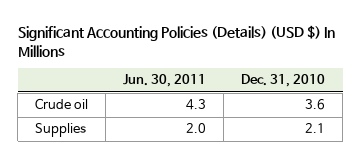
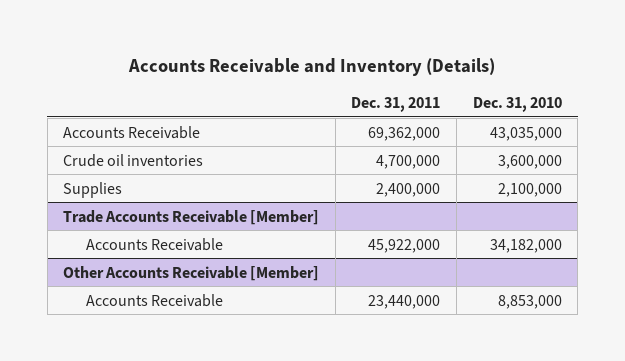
- Significant Accounting Policies (Details) (USD $) In Millions
+ Accounts Receivable and Inventory (Details)
- | Jun. 30, 2011 | Dec. 31, 2010
+ | Dec. 31, 2011 | Dec. 31, 2010
- Crude oil | 4.3 | 3.6
- Supplies | 2.0 | 2.1
+ Accounts Receivable | 69,362,000 | 43,035,000
+ Crude oil inventories | 4,700,000 | 3,600,000
+ Supplies | 2,400,000 | 2,100,000
+ Trade Accounts Receivable [Member]
+ Accounts Receivable | 45,922,000 | 34,182,000
+ Other Accounts Receivable [Member]
+ Accounts Receivable | 23,440,000 | 8,853,000

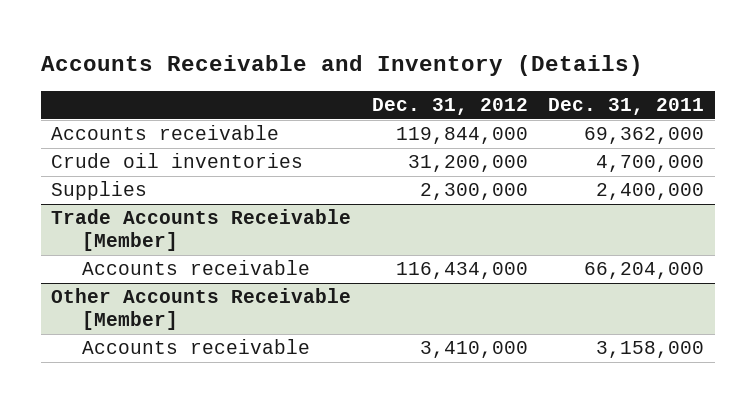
- | Dec. 31, 2011 | Dec. 31, 2010
+ | Dec. 31, 2012 | Dec. 31, 2011
- Accounts Receivable | 69,362,000 | 43,035,000
+ Accounts receivable | 119,844,000 | 69,362,000
@ Trade Accounts Receivable [Member]
- Accounts Receivable | 45,922,000 | 34,182,000
+ Accounts receivable | 116,434,000 | 66,204,000
@ Other Accounts Receivable [Member]
- Accounts Receivable | 23,440,000 | 8,853,000
+ Accounts receivable | 3,410,000 | 3,158,000

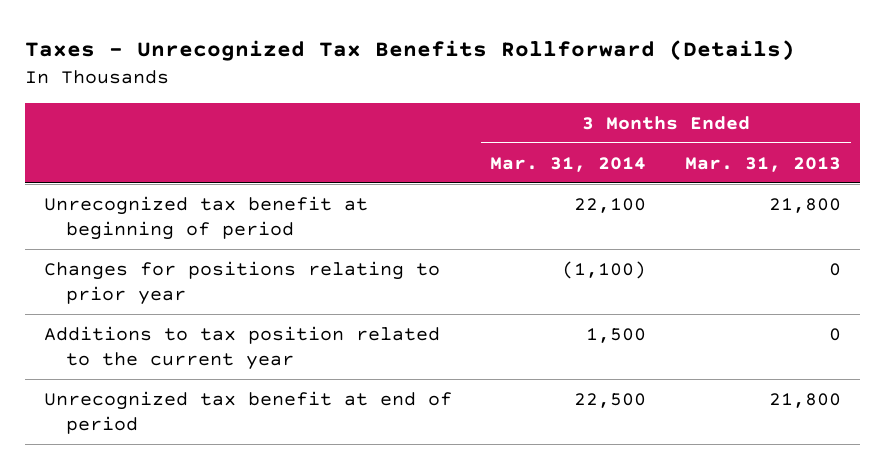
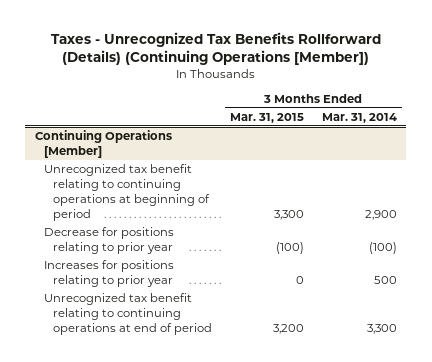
- Taxes - Unrecognized Tax Benefits Rollforward (Details)
+ Taxes - Unrecognized Tax Benefits Rollforward (Details) (Continuing Operations [Member])
- | 3 Months Ended Mar. 31, 2014 | 3 Months Ended Mar. 31, 2013
+ | 3 Months Ended Mar. 31, 2015 | 3 Months Ended Mar. 31, 2014
- Unrecognized tax benefit at beginning of period | 22,100 | 21,800
- Changes for positions relating to prior year | (1,100) | 0
- Additions to tax position related to the current year | 1,500 | 0
- Unrecognized tax benefit at end of period | 22,500 | 21,800
+ Continuing Operations [Member]
+ Unrecognized tax benefit relating to continuing operations at beginning of period | 3,300 | 2,900
+ Decrease for positions relating to prior year | (100) | (100)
+ Increases for positions relating to prior year | 0 | 500
+ Unrecognized tax benefit relating to continuing operations at end of period | 3,200 | 3,300

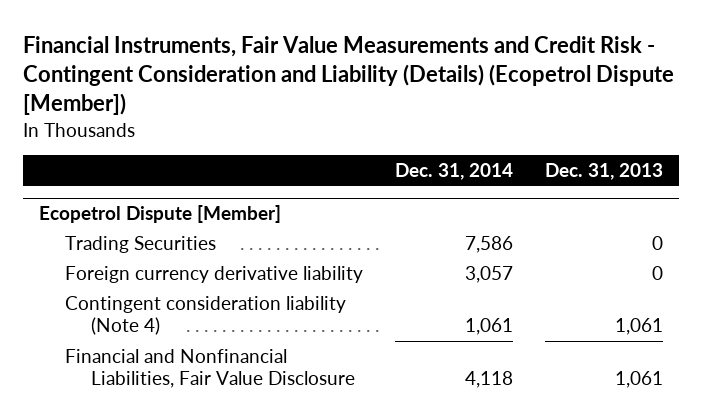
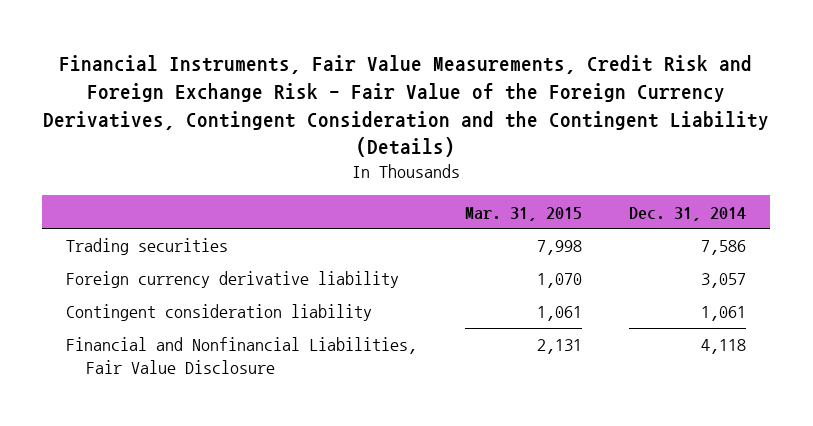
- Financial Instruments, Fair Value Measurements and Credit Risk - Contingent Consideration and Liability (Details) (Ecopetrol Dispute [Member])
+ Financial Instruments, Fair Value Measurements, Credit Risk and Foreign Exchange Risk - Fair Value of the Foreign Currency Derivatives, Contingent Consideration and the Contingent Liability (Details)
- | Dec. 31, 2014 | Dec. 31, 2013
+ | Mar. 31, 2015 | Dec. 31, 2014
- Ecopetrol Dispute [Member]
- Trading Securities | 7,586 | 0
+ Trading securities | 7,998 | 7,586
- Contingent consideration liability (Note 4) | 1,061 | 1,061
+ Contingent consideration liability | 1,061 | 1,061

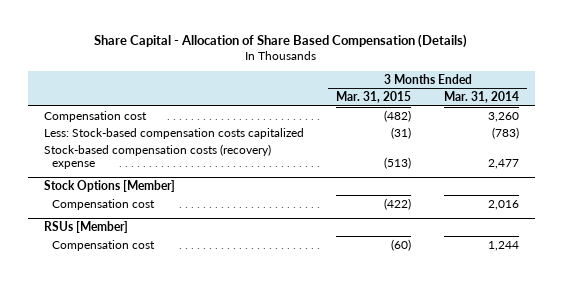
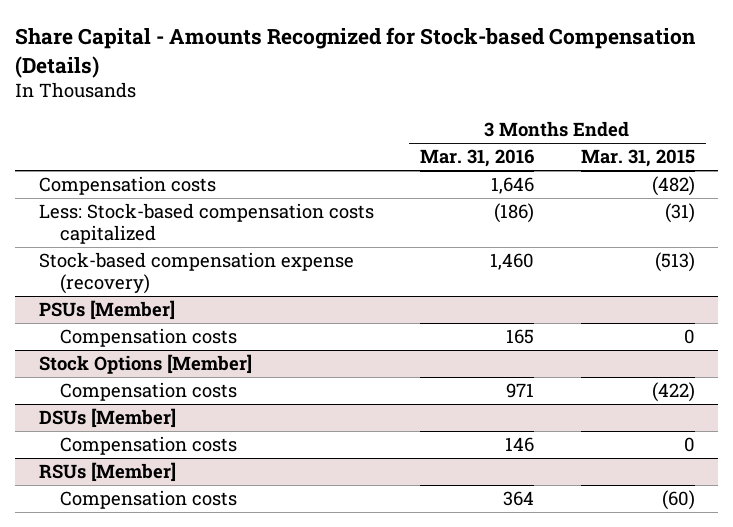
- Share Capital - Allocation of Share Based Compensation (Details)
+ Share Capital - Amounts Recognized for Stock-based Compensation (Details)
- | 3 Months Ended Mar. 31, 2015 | 3 Months Ended Mar. 31, 2014
+ | 3 Months Ended Mar. 31, 2016 | 3 Months Ended Mar. 31, 2015
- Compensation cost | (482) | 3,260
+ Compensation costs | 1,646 | (482)
- Stock-based compensation costs (recovery) expense | (513) | 2,477
+ Stock-based compensation expense (recovery) | 1,460 | (513)
+ PSUs [Member]
+ Compensation costs | 165 | 0
@ Stock Options [Member]
- Compensation cost | (422) | 2,016
+ Compensation costs | 971 | (422)
+ DSUs [Member]
+ Compensation costs | 146 | 0
@ RSUs [Member]
- Compensation cost | (60) | 1,244
+ Compensation costs | 364 | (60)

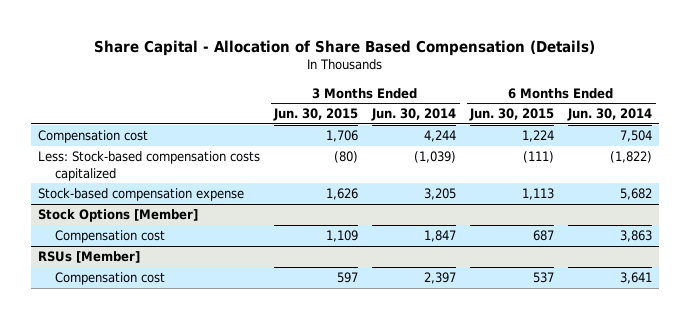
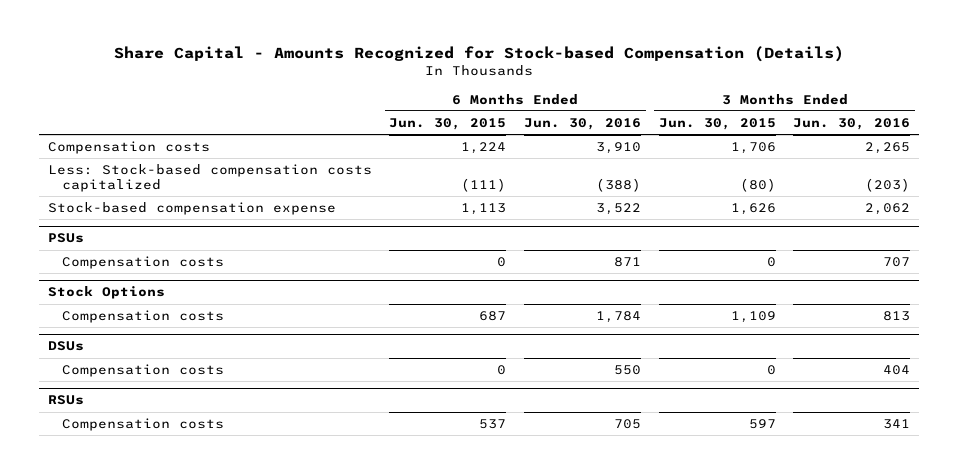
- Share Capital - Allocation of Share Based Compensation (Details)
+ Share Capital - Amounts Recognized for Stock-based Compensation (Details)
- | 3 Months Ended Jun. 30, 2015 | 3 Months Ended Jun. 30, 2014 | 6 Months Ended Jun. 30, 2015 | 6 Months Ended Jun. 30, 2014
+ | 6 Months Ended Jun. 30, 2015 | 6 Months Ended Jun. 30, 2016 | 3 Months Ended Jun. 30, 2015 | 3 Months Ended Jun. 30, 2016
- Compensation cost | 1,706 | 4,244 | 1,224 | 7,504
+ Compensation costs | 1,224 | 3,910 | 1,706 | 2,265
- Stock Options [Member]
- Compensation cost | 1,109 | 1,847 | 687 | 3,863
- RSUs [Member]
- Compensation cost | 597 | 2,397 | 537 | 3,641
+ PSUs
+ Compensation costs | 0 | 871 | 0 | 707
+ Stock Options
+ Compensation costs | 687 | 1,784 | 1,109 | 813
+ DSUs
+ Compensation costs | 0 | 550 | 0 | 404
+ RSUs
+ Compensation costs | 537 | 705 | 597 | 341

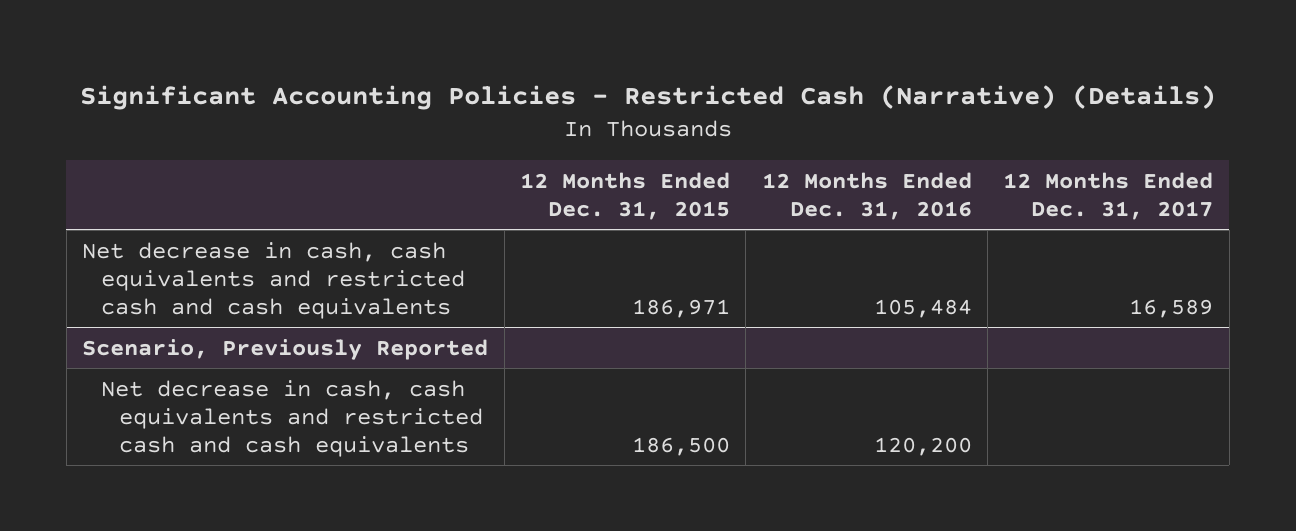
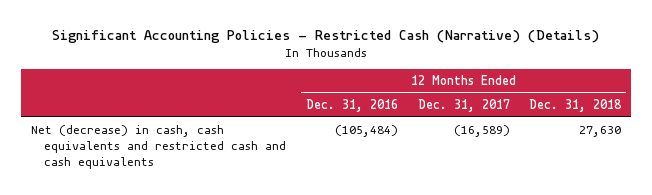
- | 12 Months Ended Dec. 31, 2015 | 12 Months Ended Dec. 31, 2016 | 12 Months Ended Dec. 31, 2017
+ | 12 Months Ended Dec. 31, 2016 | 12 Months Ended Dec. 31, 2017 | 12 Months Ended Dec. 31, 2018
- Net decrease in cash, cash equivalents and restricted cash and cash equivalents | 186,971 | 105,484 | 16,589
- Scenario, Previously Reported
- Net decrease in cash, cash equivalents and restricted cash and cash equivalents | 186,500 | 120,200 |
+ Net (decrease) in cash, cash equivalents and restricted cash and cash equivalents | (105,484) | (16,589) | 27,630

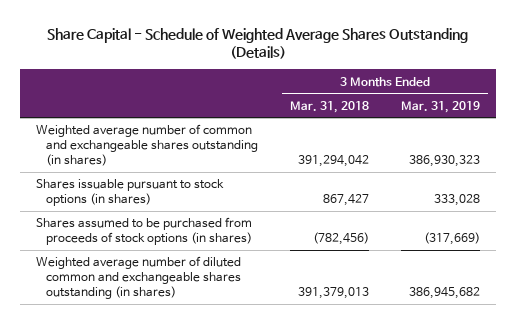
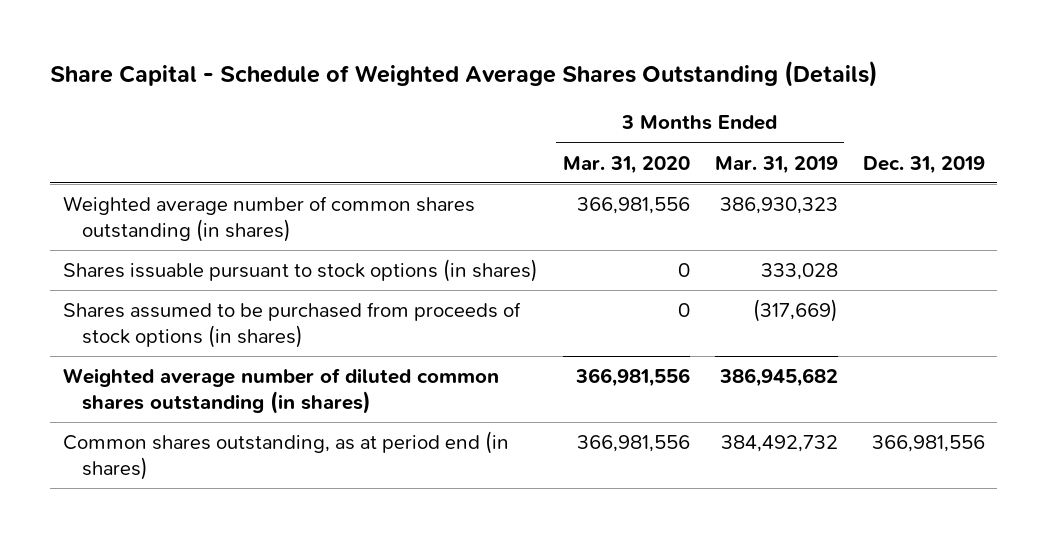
- | 3 Months Ended Mar. 31, 2018 | 3 Months Ended Mar. 31, 2019
+ | 3 Months Ended Mar. 31, 2020 | 3 Months Ended Mar. 31, 2019 | Dec. 31, 2019
- Weighted average number of common and exchangeable shares outstanding (in shares) | 391,294,042 | 386,930,323
+ Weighted average number of common shares outstanding (in shares) | 366,981,556 | 386,930,323 |
- Weighted average number of diluted common and exchangeable shares outstanding (in shares) | 391,379,013 | 386,945,682
+ Weighted average number of diluted common shares outstanding (in shares) | 366,981,556 | 386,945,682 |
+ Common shares outstanding, as at period end (in shares) | 366,981,556 | 384,492,732 | 366,981,556

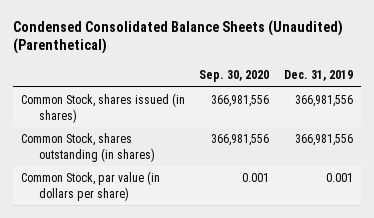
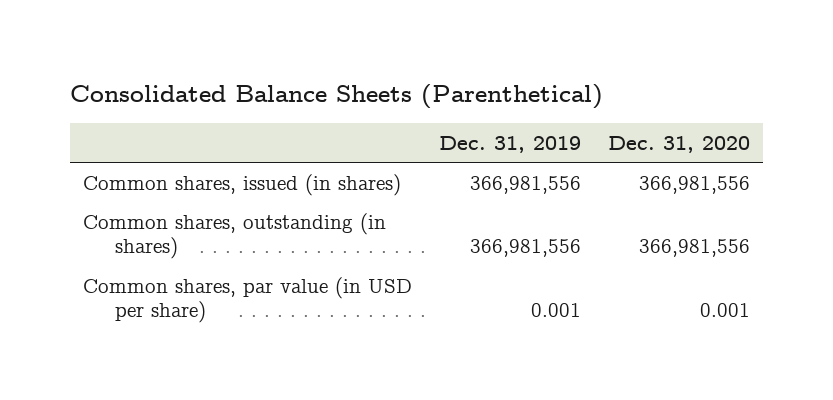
- Condensed Consolidated Balance Sheets (Unaudited) (Parenthetical)
+ Consolidated Balance Sheets (Parenthetical)
- | Sep. 30, 2020 | Dec. 31, 2019
+ | Dec. 31, 2019 | Dec. 31, 2020
- Common Stock, shares issued (in shares) | 366,981,556 | 366,981,556
- Common Stock, shares outstanding (in shares) | 366,981,556 | 366,981,556
- Common Stock, par value (in dollars per share) | 0.001 | 0.001
+ Common shares, issued (in shares) | 366,981,556 | 366,981,556
+ Common shares, outstanding (in shares) | 366,981,556 | 366,981,556
+ Common shares, par value (in USD per share) | 0.001 | 0.001

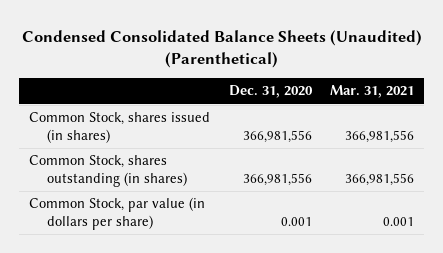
- Consolidated Balance Sheets (Parenthetical)
+ Condensed Consolidated Balance Sheets (Unaudited) (Parenthetical)
- | Dec. 31, 2019 | Dec. 31, 2020
+ | Dec. 31, 2020 | Mar. 31, 2021
- Common shares, issued (in shares) | 366,981,556 | 366,981,556
- Common shares, outstanding (in shares) | 366,981,556 | 366,981,556
- Common shares, par value (in USD per share) | 0.001 | 0.001
+ Common Stock, shares issued (in shares) | 366,981,556 | 366,981,556
+ Common Stock, shares outstanding (in shares) | 366,981,556 | 366,981,556
+ Common Stock, par value (in dollars per share) | 0.001 | 0.001

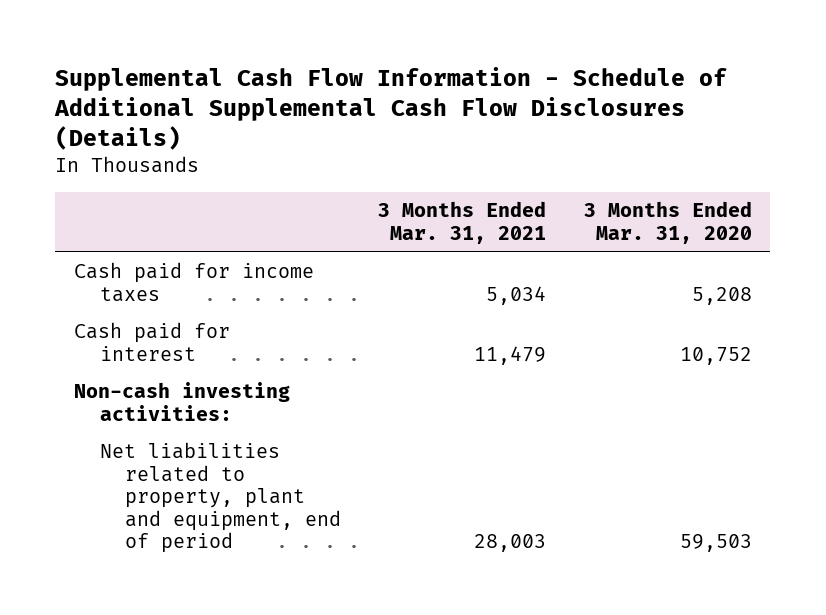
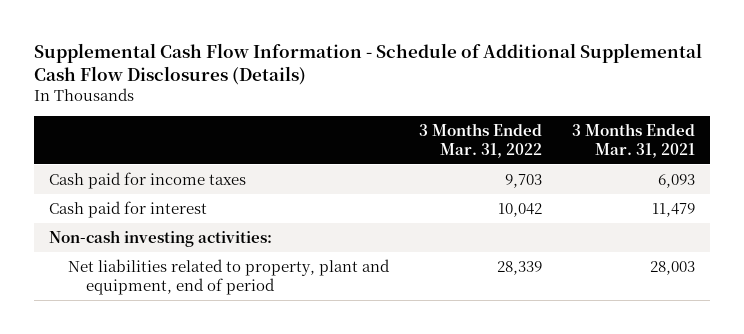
- | 3 Months Ended Mar. 31, 2021 | 3 Months Ended Mar. 31, 2020
+ | 3 Months Ended Mar. 31, 2022 | 3 Months Ended Mar. 31, 2021
- Cash paid for income taxes | 5,034 | 5,208
+ Cash paid for income taxes | 9,703 | 6,093

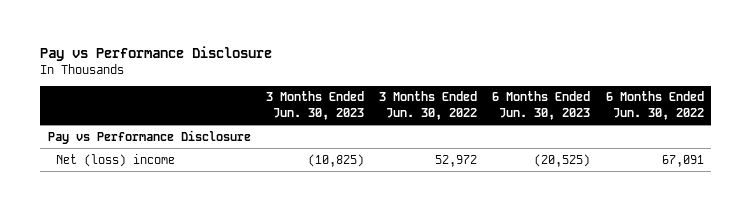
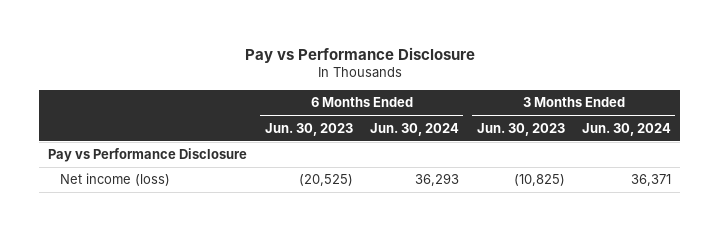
- | 3 Months Ended Jun. 30, 2023 | 3 Months Ended Jun. 30, 2022 | 6 Months Ended Jun. 30, 2023 | 6 Months Ended Jun. 30, 2022
+ | 6 Months Ended Jun. 30, 2023 | 6 Months Ended Jun. 30, 2024 | 3 Months Ended Jun. 30, 2023 | 3 Months Ended Jun. 30, 2024
- Net (loss) income | (10,825) | 52,972 | (20,525) | 67,091
+ Net income (loss) | (20,525) | 36,293 | (10,825) | 36,371

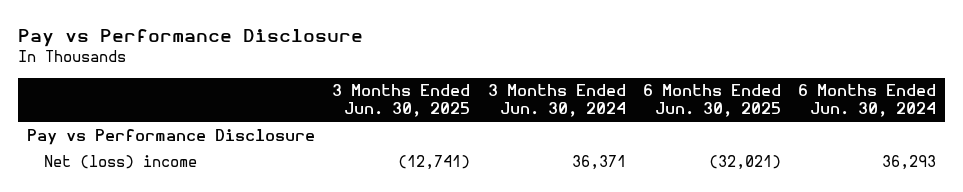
- | 6 Months Ended Jun. 30, 2023 | 6 Months Ended Jun. 30, 2024 | 3 Months Ended Jun. 30, 2023 | 3 Months Ended Jun. 30, 2024
+ | 3 Months Ended Jun. 30, 2025 | 3 Months Ended Jun. 30, 2024 | 6 Months Ended Jun. 30, 2025 | 6 Months Ended Jun. 30, 2024
- Net income (loss) | (20,525) | 36,293 | (10,825) | 36,371
+ Net (loss) income | (12,741) | 36,371 | (32,021) | 36,293

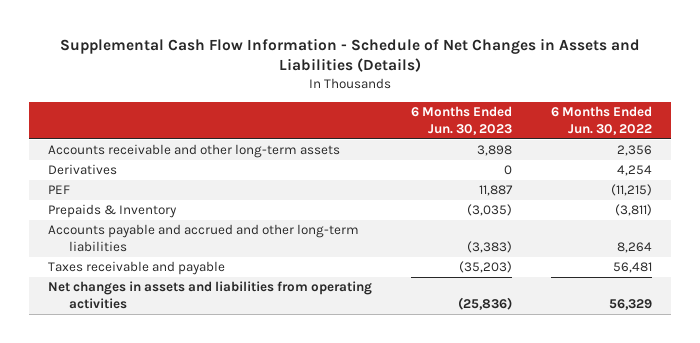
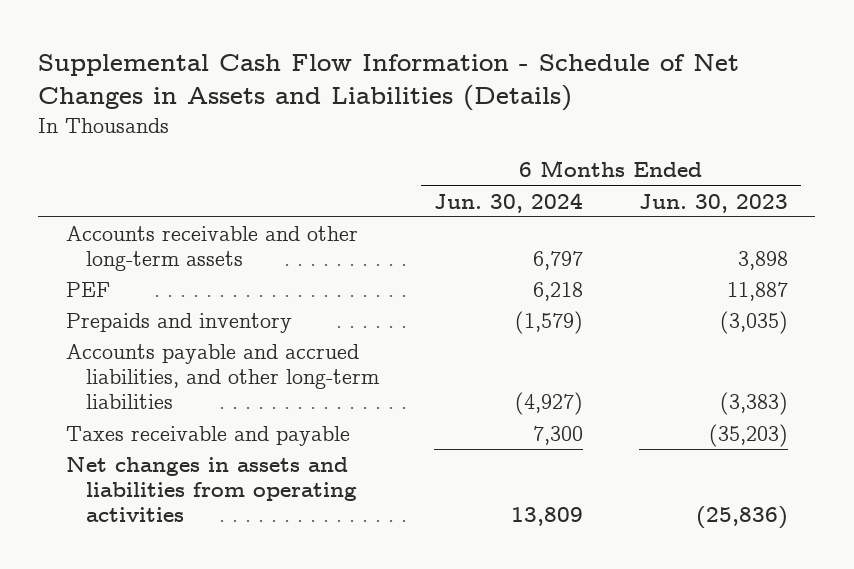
- | 6 Months Ended Jun. 30, 2023 | 6 Months Ended Jun. 30, 2022
+ | 6 Months Ended Jun. 30, 2024 | 6 Months Ended Jun. 30, 2023
- Derivatives | 0 | 4,254
- Prepaids & Inventory | (3,035) | (3,811)
- Accounts payable and accrued and other long-term liabilities | (3,383) | 8,264
+ Prepaids and inventory | (1,579) | (3,035)
+ Accounts payable and accrued liabilities, and other long-term liabilities | (4,927) | (3,383)

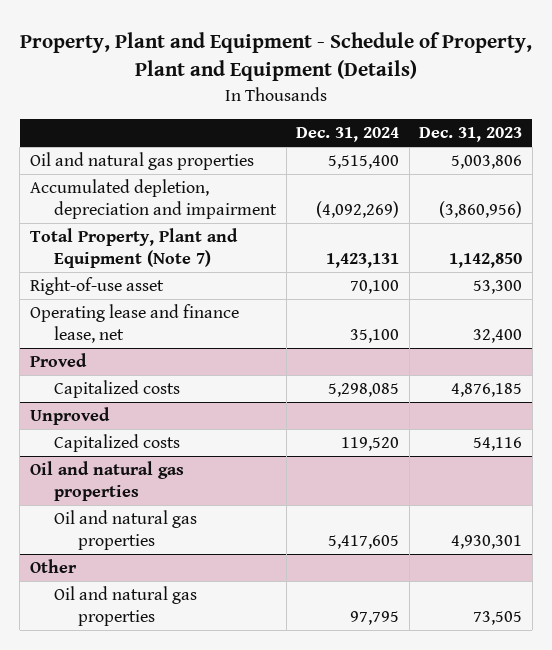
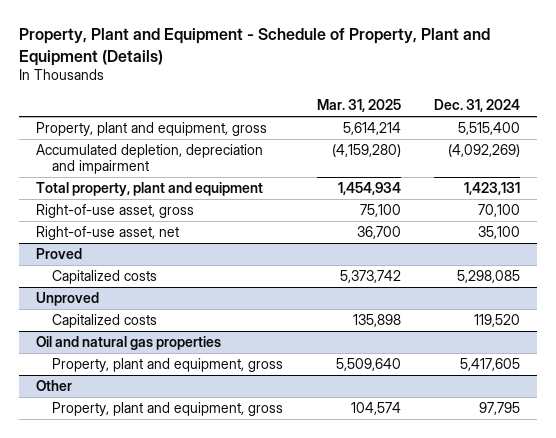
- | Dec. 31, 2024 | Dec. 31, 2023
+ | Mar. 31, 2025 | Dec. 31, 2024
- Oil and natural gas properties | 5,515,400 | 5,003,806
+ Property, plant and equipment, gross | 5,614,214 | 5,515,400
- Total Property, Plant and Equipment (Note 7) | 1,423,131 | 1,142,850
- Right-of-use asset | 70,100 | 53,300
- Operating lease and finance lease, net | 35,100 | 32,400
+ Total property, plant and equipment | 1,454,934 | 1,423,131
+ Right-of-use asset, gross | 75,100 | 70,100
+ Right-of-use asset, net | 36,700 | 35,100
@ Oil and natural gas properties
- Oil and natural gas properties | 5,417,605 | 4,930,301
+ Property, plant and equipment, gross | 5,509,640 | 5,417,605
@ Other
- Oil and natural gas properties | 97,795 | 73,505
+ Property, plant and equipment, gross | 104,574 | 97,795

